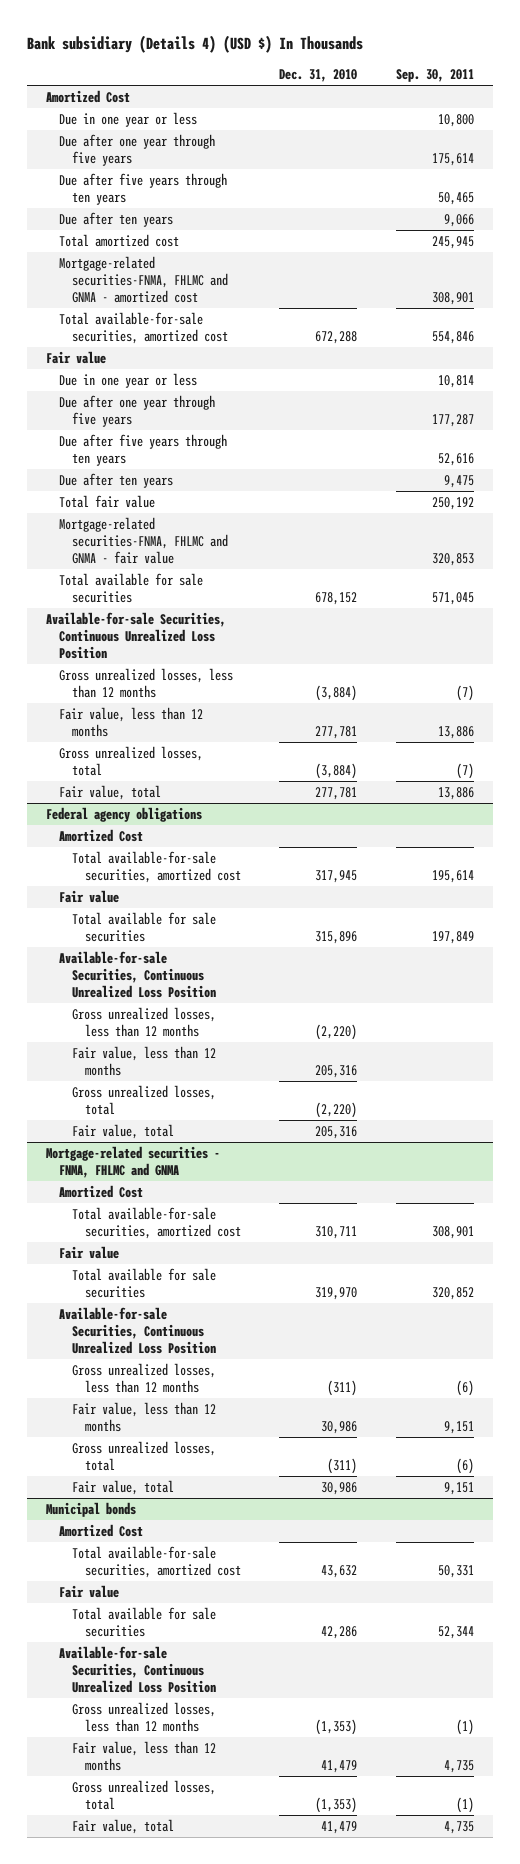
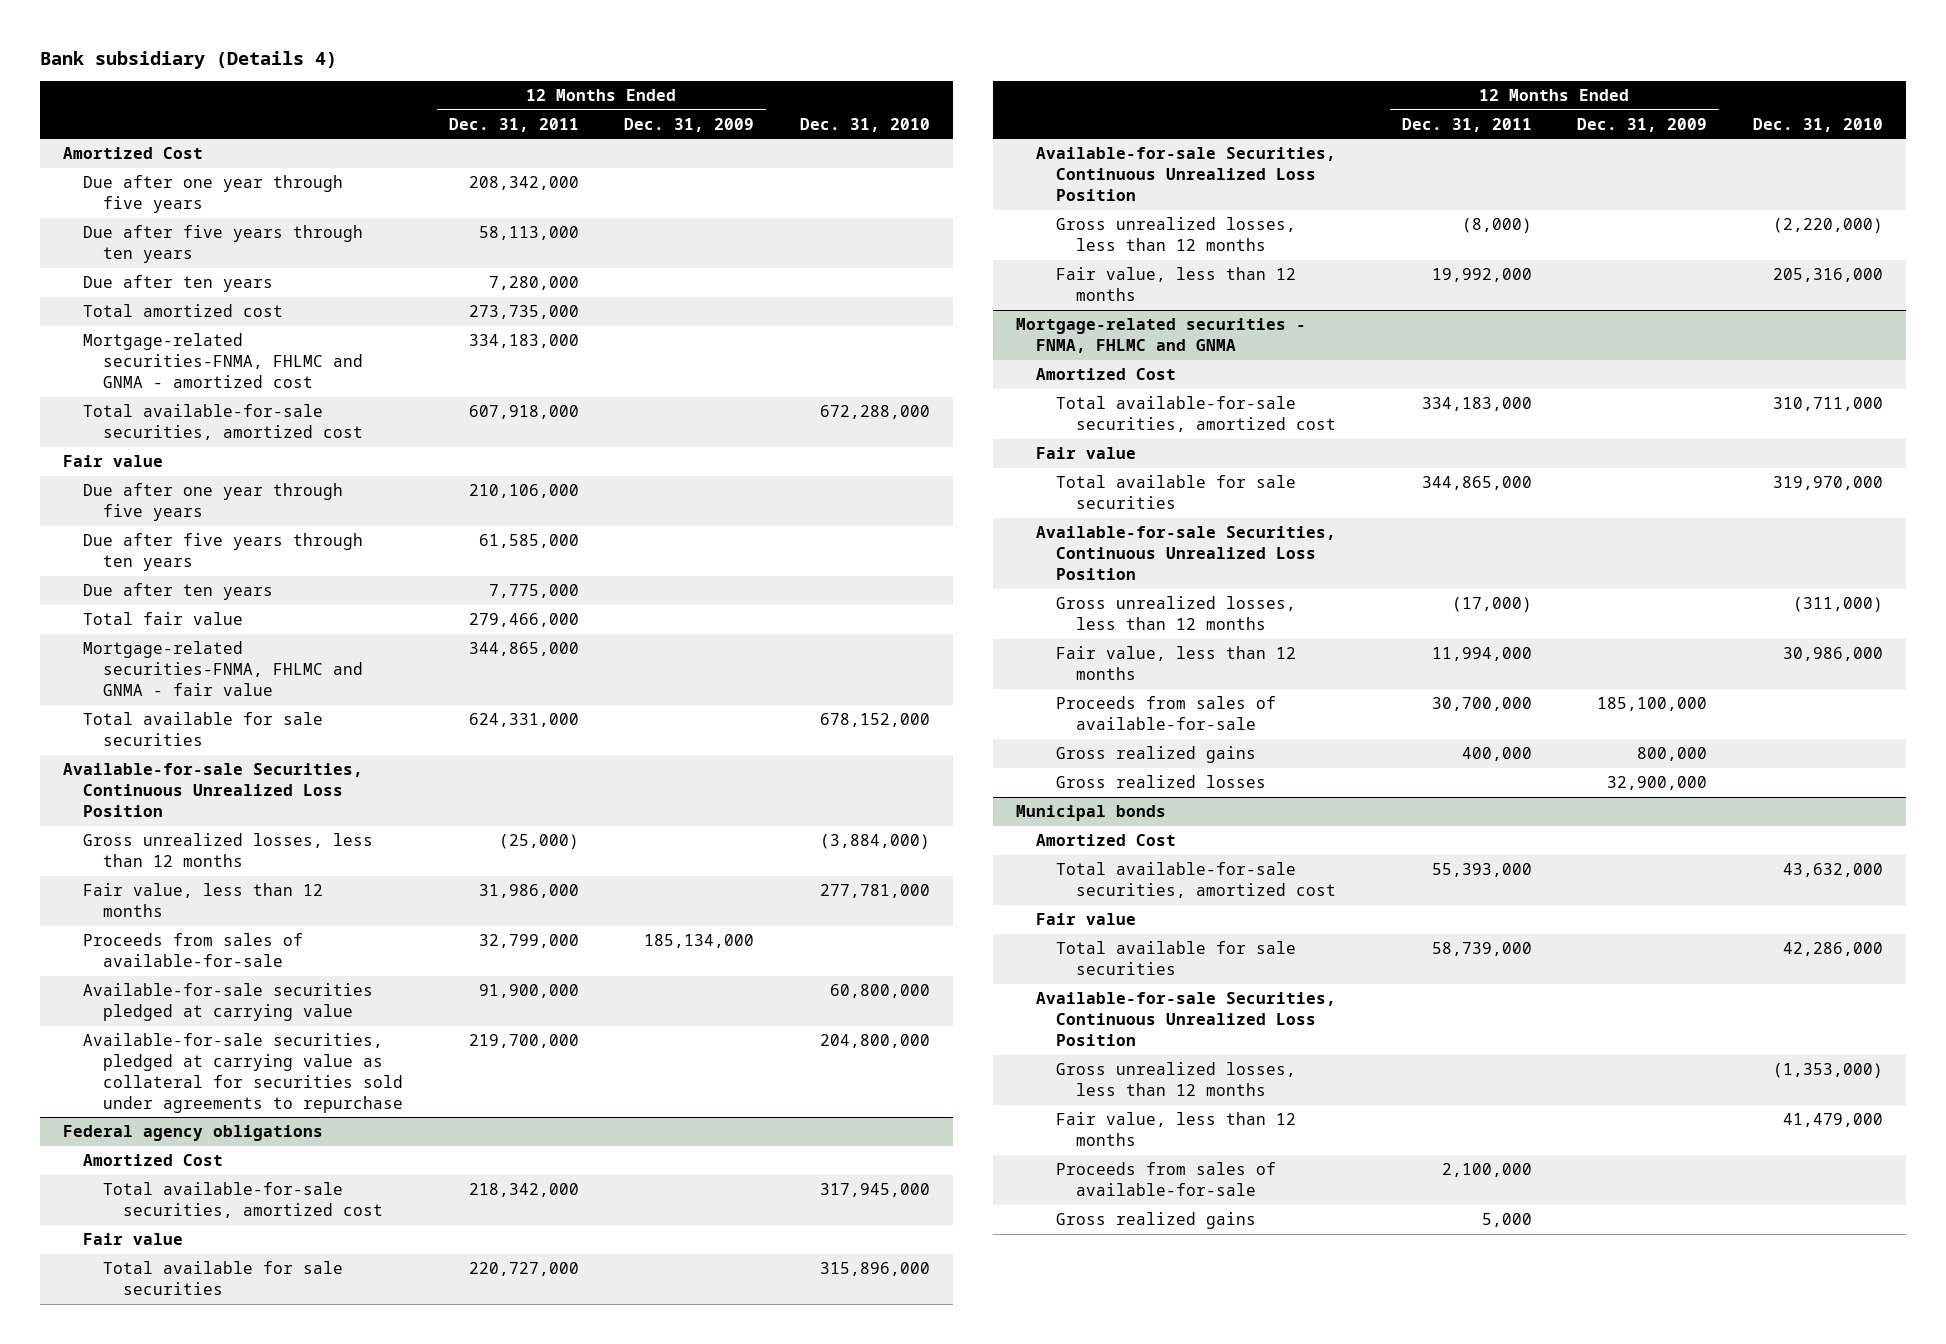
- Bank subsidiary (Details 4) (USD $) In Thousands
+ Bank subsidiary (Details 4)
- | Dec. 31, 2010 | Sep. 30, 2011
+ | 12 Months Ended Dec. 31, 2011 | 12 Months Ended Dec. 31, 2009 | Dec. 31, 2010
- Due in one year or less | | 10,800
- Total available-for-sale securities, amortized cost | 672,288 | 554,846
+ Total available-for-sale securities, amortized cost | 607,918,000 | | 672,288,000
- Due in one year or less | | 10,814
- Total available for sale securities | 678,152 | 571,045
+ Total available for sale securities | 624,331,000 | | 678,152,000
- Gross unrealized losses, less than 12 months | (3,884) | (7)
- Fair value, less than 12 months | 277,781 | 13,886
- Gross unrealized losses, total | (3,884) | (7)
- Fair value, total | 277,781 | 13,886
+ Gross unrealized losses, less than 12 months | (25,000) | | (3,884,000)
+ Fair value, less than 12 months | 31,986,000 | | 277,781,000
+ Proceeds from sales of available-for-sale | 32,799,000 | 185,134,000 |
+ Available-for-sale securities pledged at carrying value | 91,900,000 | | 60,800,000
+ Available-for-sale securities, pledged at carrying value as collateral for securities sold under agreements to repurchase | 219,700,000 | | 204,800,000
@ Federal agency obligations
- Total available-for-sale securities, amortized cost | 317,945 | 195,614
+ Total available-for-sale securities, amortized cost | 218,342,000 | | 317,945,000
- Total available for sale securities | 315,896 | 197,849
+ Total available for sale securities | 220,727,000 | | 315,896,000
- Gross unrealized losses, less than 12 months | (2,220) |
- Fair value, less than 12 months | 205,316 |
- Gross unrealized losses, total | (2,220) |
- Fair value, total | 205,316 |
+ Gross unrealized losses, less than 12 months | (8,000) | | (2,220,000)
+ Fair value, less than 12 months | 19,992,000 | | 205,316,000
@ Mortgage-related securities - FNMA, FHLMC and GNMA
- Total available-for-sale securities, amortized cost | 310,711 | 308,901
+ Total available-for-sale securities, amortized cost | 334,183,000 | | 310,711,000
- Total available for sale securities | 319,970 | 320,852
+ Total available for sale securities | 344,865,000 | | 319,970,000
- Gross unrealized losses, less than 12 months | (311) | (6)
- Fair value, less than 12 months | 30,986 | 9,151
- Gross unrealized losses, total | (311) | (6)
- Fair value, total | 30,986 | 9,151
+ Gross unrealized losses, less than 12 months | (17,000) | | (311,000)
+ Fair value, less than 12 months | 11,994,000 | | 30,986,000
+ Proceeds from sales of available-for-sale | 30,700,000 | 185,100,000 |
+ Gross realized gains | 400,000 | 800,000 |
+ Gross realized losses | | 32,900,000 |
@ Municipal bonds
- Total available-for-sale securities, amortized cost | 43,632 | 50,331
+ Total available-for-sale securities, amortized cost | 55,393,000 | | 43,632,000
- Total available for sale securities | 42,286 | 52,344
+ Total available for sale securities | 58,739,000 | | 42,286,000
- Gross unrealized losses, less than 12 months | (1,353) | (1)
- Fair value, less than 12 months | 41,479 | 4,735
- Gross unrealized losses, total | (1,353) | (1)
- Fair value, total | 41,479 | 4,735
+ Gross unrealized losses, less than 12 months | | | (1,353,000)
+ Fair value, less than 12 months | | | 41,479,000
+ Proceeds from sales of available-for-sale | 2,100,000 | |
+ Gross realized gains | 5,000 | |

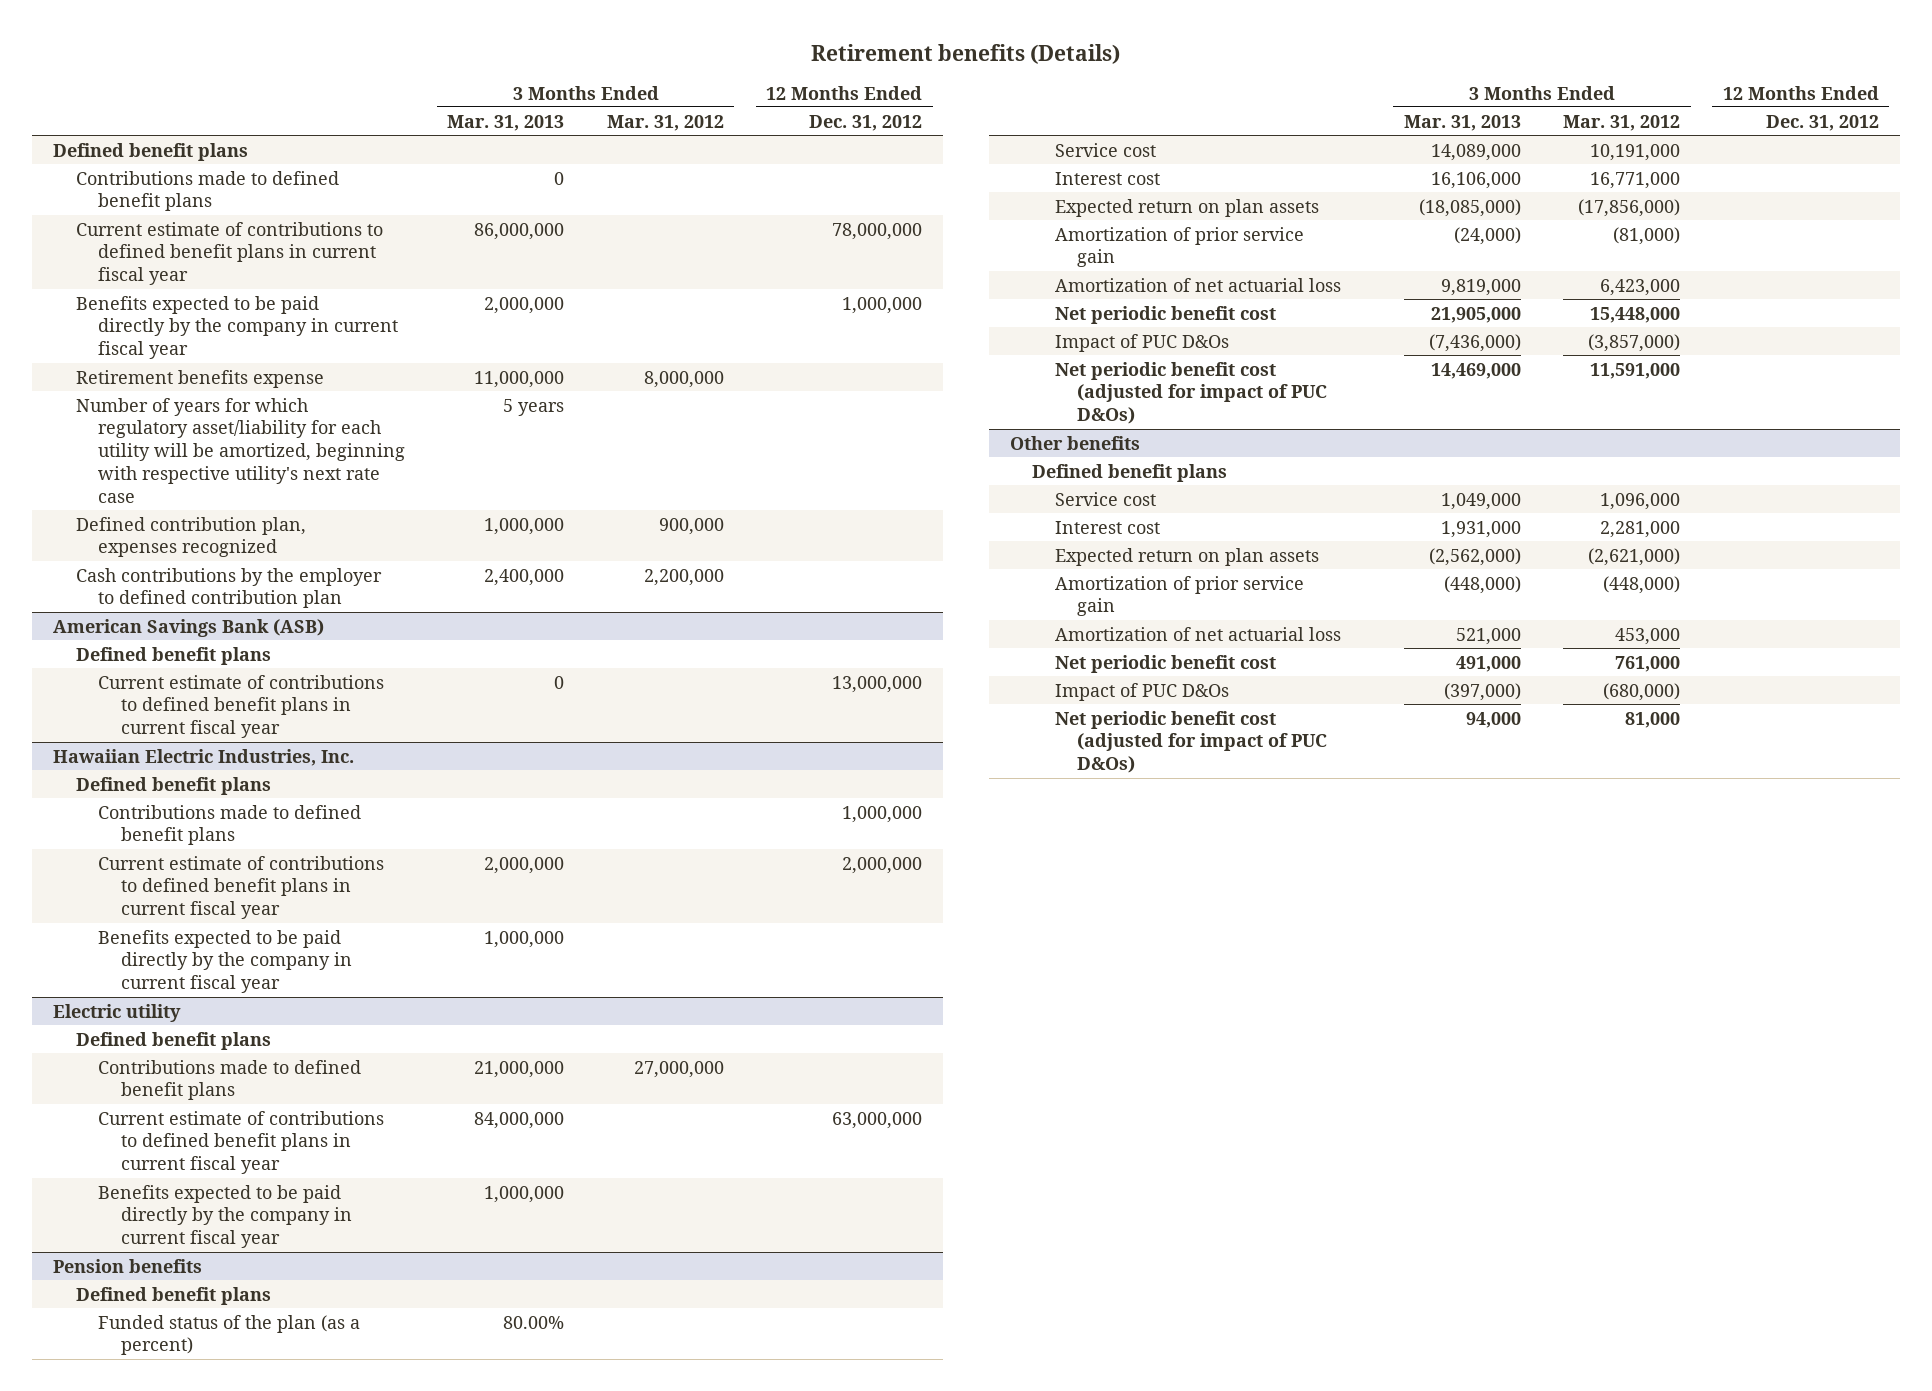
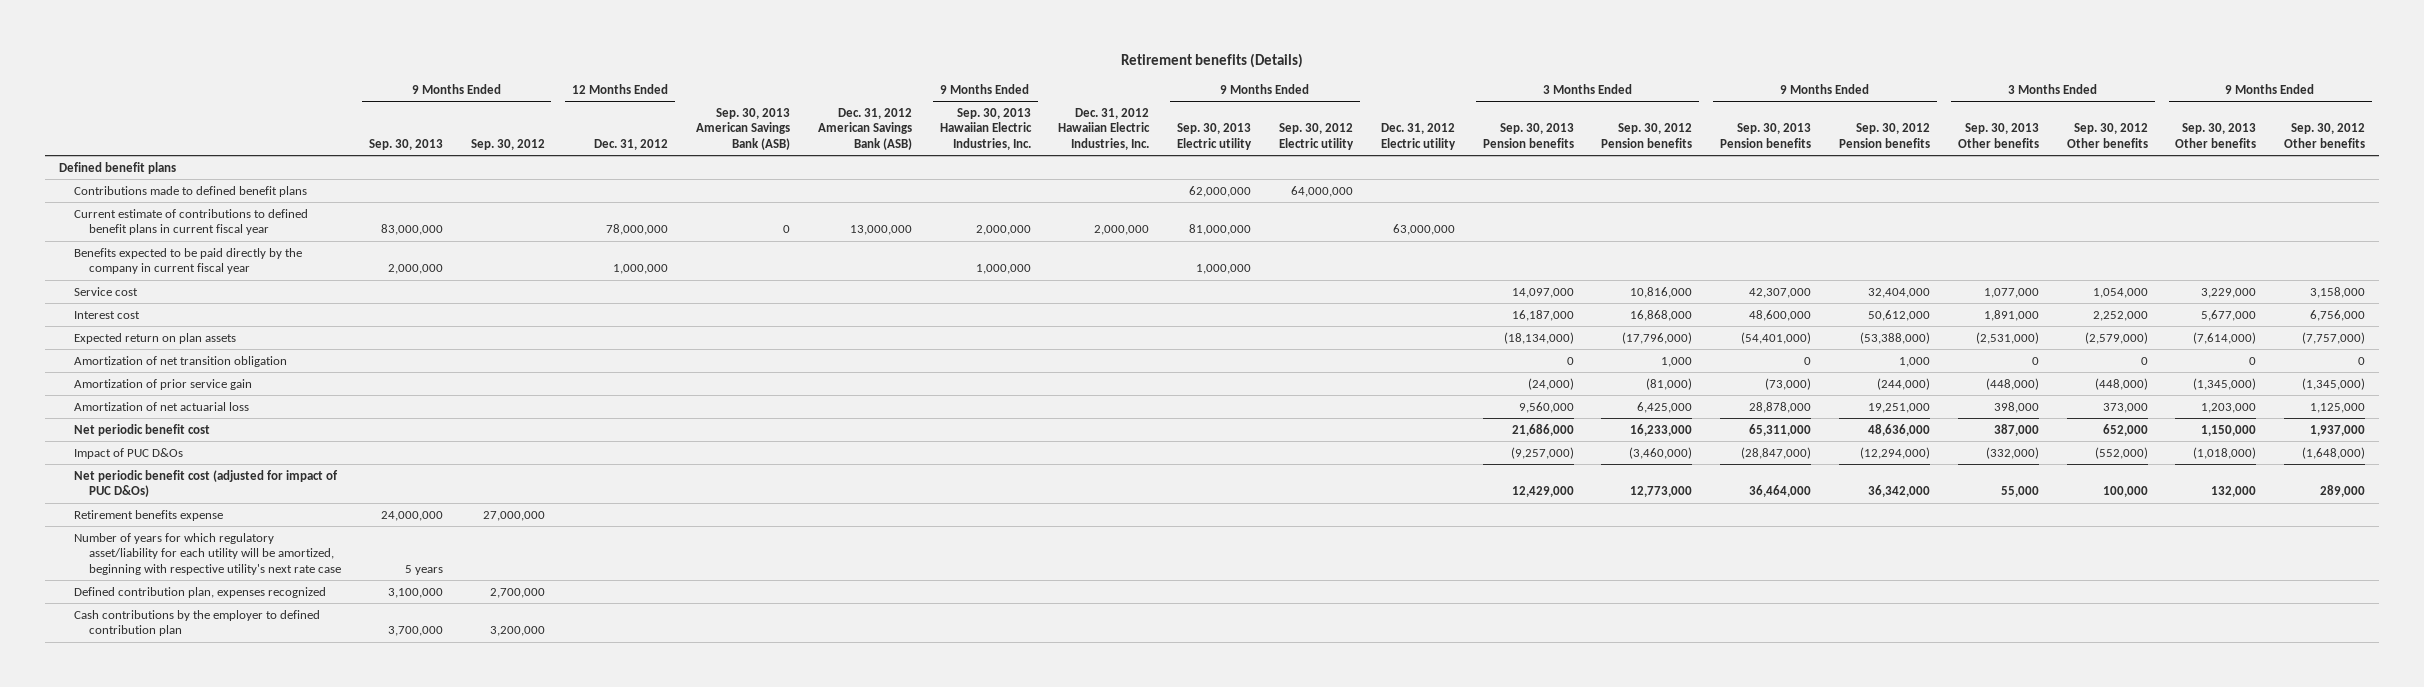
- | 3 Months Ended Mar. 31, 2013 | 3 Months Ended Mar. 31, 2012 | 12 Months Ended Dec. 31, 2012
+ | 9 Months Ended Sep. 30, 2013 | 9 Months Ended Sep. 30, 2012 | 12 Months Ended Dec. 31, 2012 | Sep. 30, 2013 American Savings Bank (ASB) | Dec. 31, 2012 American Savings Bank (ASB) | 9 Months Ended Sep. 30, 2013 Hawaiian Electric Industries, Inc. | Dec. 31, 2012 Hawaiian Electric Industries, Inc. | 9 Months Ended Sep. 30, 2013 Electric utility | 9 Months Ended Sep. 30, 2012 Electric utility | Dec. 31, 2012 Electric utility | 3 Months Ended Sep. 30, 2013 Pension benefits | 3 Months Ended Sep. 30, 2012 Pension benefits | 9 Months Ended Sep. 30, 2013 Pension benefits | 9 Months Ended Sep. 30, 2012 Pension benefits | 3 Months Ended Sep. 30, 2013 Other benefits | 3 Months Ended Sep. 30, 2012 Other benefits | 9 Months Ended Sep. 30, 2013 Other benefits | 9 Months Ended Sep. 30, 2012 Other benefits
+ Service cost | | | | | | | | | | | 14,097,000 | 10,816,000 | 42,307,000 | 32,404,000 | 1,077,000 | 1,054,000 | 3,229,000 | 3,158,000
+ Interest cost | | | | | | | | | | | 16,187,000 | 16,868,000 | 48,600,000 | 50,612,000 | 1,891,000 | 2,252,000 | 5,677,000 | 6,756,000
+ Expected return on plan assets | | | | | | | | | | | (18,134,000) | (17,796,000) | (54,401,000) | (53,388,000) | (2,531,000) | (2,579,000) | (7,614,000) | (7,757,000)
+ Amortization of net transition obligation | | | | | | | | | | | 0 | 1,000 | 0 | 1,000 | 0 | 0 | 0 | 0
+ Amortization of prior service gain | | | | | | | | | | | (24,000) | (81,000) | (73,000) | (244,000) | (448,000) | (448,000) | (1,345,000) | (1,345,000)
+ Amortization of net actuarial loss | | | | | | | | | | | 9,560,000 | 6,425,000 | 28,878,000 | 19,251,000 | 398,000 | 373,000 | 1,203,000 | 1,125,000
+ Net periodic benefit cost | | | | | | | | | | | 21,686,000 | 16,233,000 | 65,311,000 | 48,636,000 | 387,000 | 652,000 | 1,150,000 | 1,937,000
+ Impact of PUC D&Os | | | | | | | | | | | (9,257,000) | (3,460,000) | (28,847,000) | (12,294,000) | (332,000) | (552,000) | (1,018,000) | (1,648,000)
+ Net periodic benefit cost (adjusted for impact of PUC D&Os) | | | | | | | | | | | 12,429,000 | 12,773,000 | 36,464,000 | 36,342,000 | 55,000 | 100,000 | 132,000 | 289,000
- American Savings Bank (ASB)
- Defined benefit plans
- Current estimate of contributions to defined benefit plans in current fiscal year | 0 | | 13,000,000
- Hawaiian Electric Industries, Inc.
- Defined benefit plans
- Contributions made to defined benefit plans | | | 1,000,000
- Current estimate of contributions to defined benefit plans in current fiscal year | 2,000,000 | | 2,000,000
- Benefits expected to be paid directly by the company in current fiscal year | 1,000,000 | |
- Electric utility
- Defined benefit plans
- Contributions made to defined benefit plans | 21,000,000 | 27,000,000 |
- Current estimate of contributions to defined benefit plans in current fiscal year | 84,000,000 | | 63,000,000
- Benefits expected to be paid directly by the company in current fiscal year | 1,000,000 | |
- Pension benefits
- Defined benefit plans
- Funded status of the plan (as a percent) | 80.00% | |
- Service cost | 14,089,000 | 10,191,000 |
- Interest cost | 16,106,000 | 16,771,000 |
- Expected return on plan assets | (18,085,000) | (17,856,000) |
- Amortization of prior service gain | (24,000) | (81,000) |
- Amortization of net actuarial loss | 9,819,000 | 6,423,000 |
- Net periodic benefit cost | 21,905,000 | 15,448,000 |
- Impact of PUC D&Os | (7,436,000) | (3,857,000) |
- Net periodic benefit cost (adjusted for impact of PUC D&Os) | 14,469,000 | 11,591,000 |
- Other benefits
- Defined benefit plans
- Service cost | 1,049,000 | 1,096,000 |
- Interest cost | 1,931,000 | 2,281,000 |
- Expected return on plan assets | (2,562,000) | (2,621,000) |
- Amortization of prior service gain | (448,000) | (448,000) |
- Amortization of net actuarial loss | 521,000 | 453,000 |
- Net periodic benefit cost | 491,000 | 761,000 |
- Impact of PUC D&Os | (397,000) | (680,000) |
- Net periodic benefit cost (adjusted for impact of PUC D&Os) | 94,000 | 81,000 |

